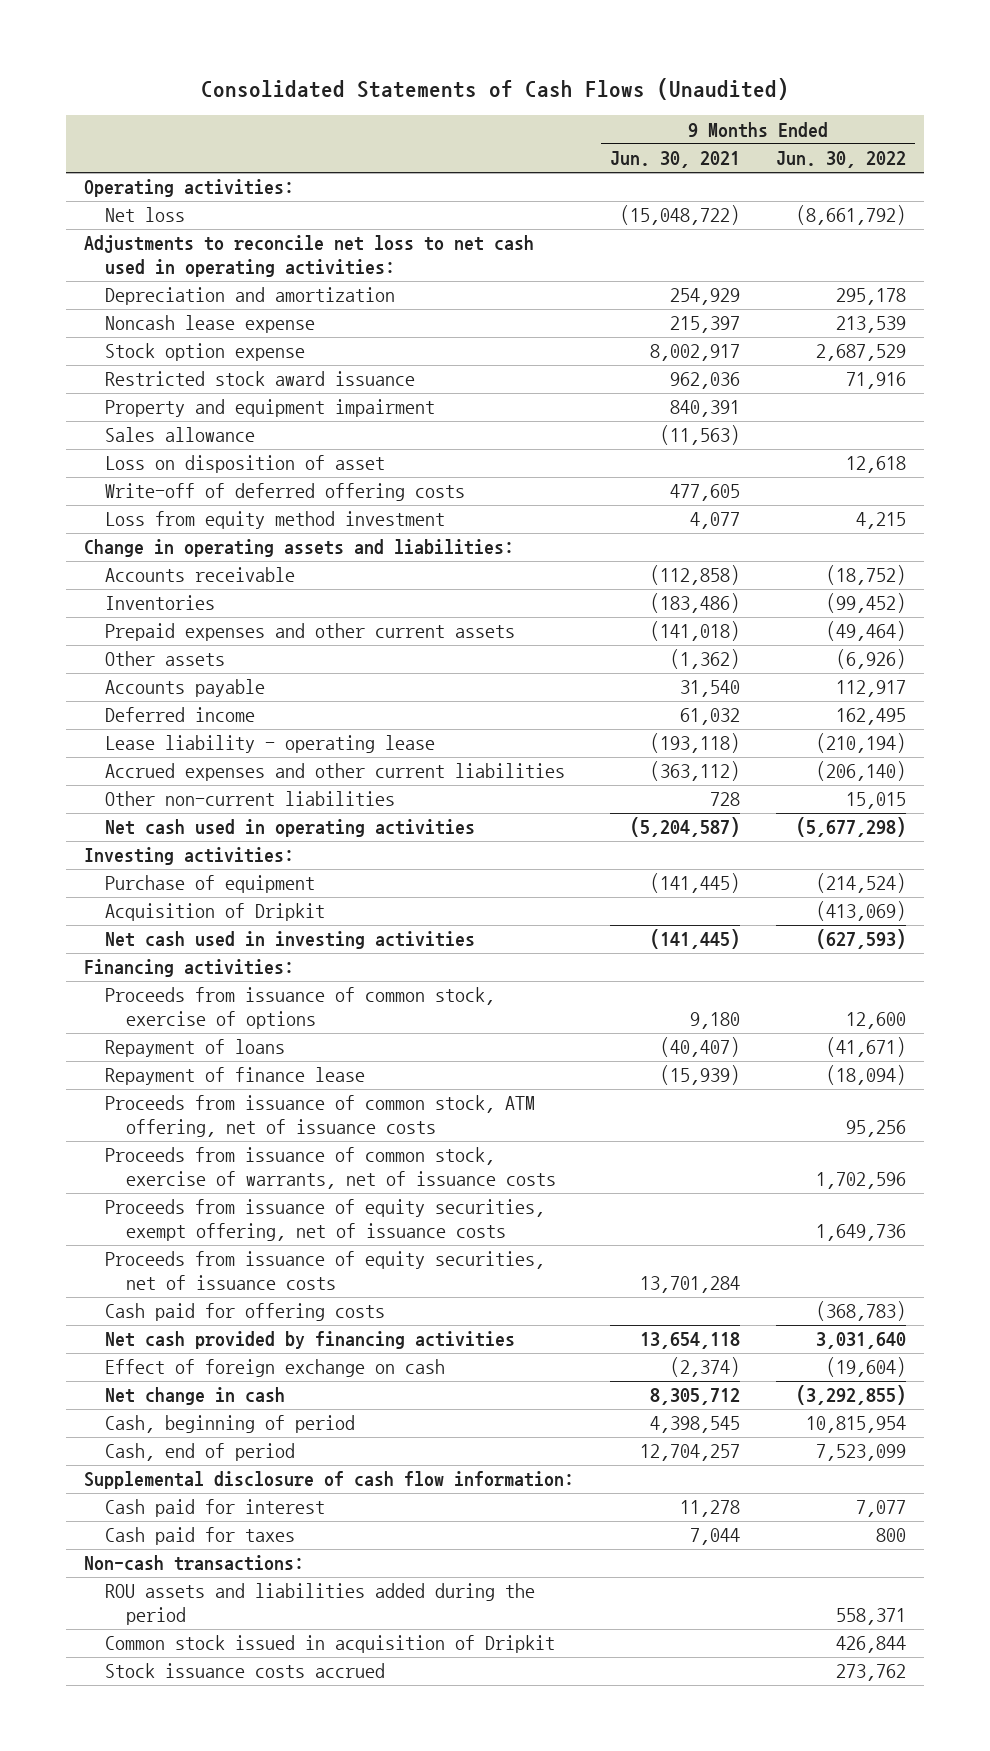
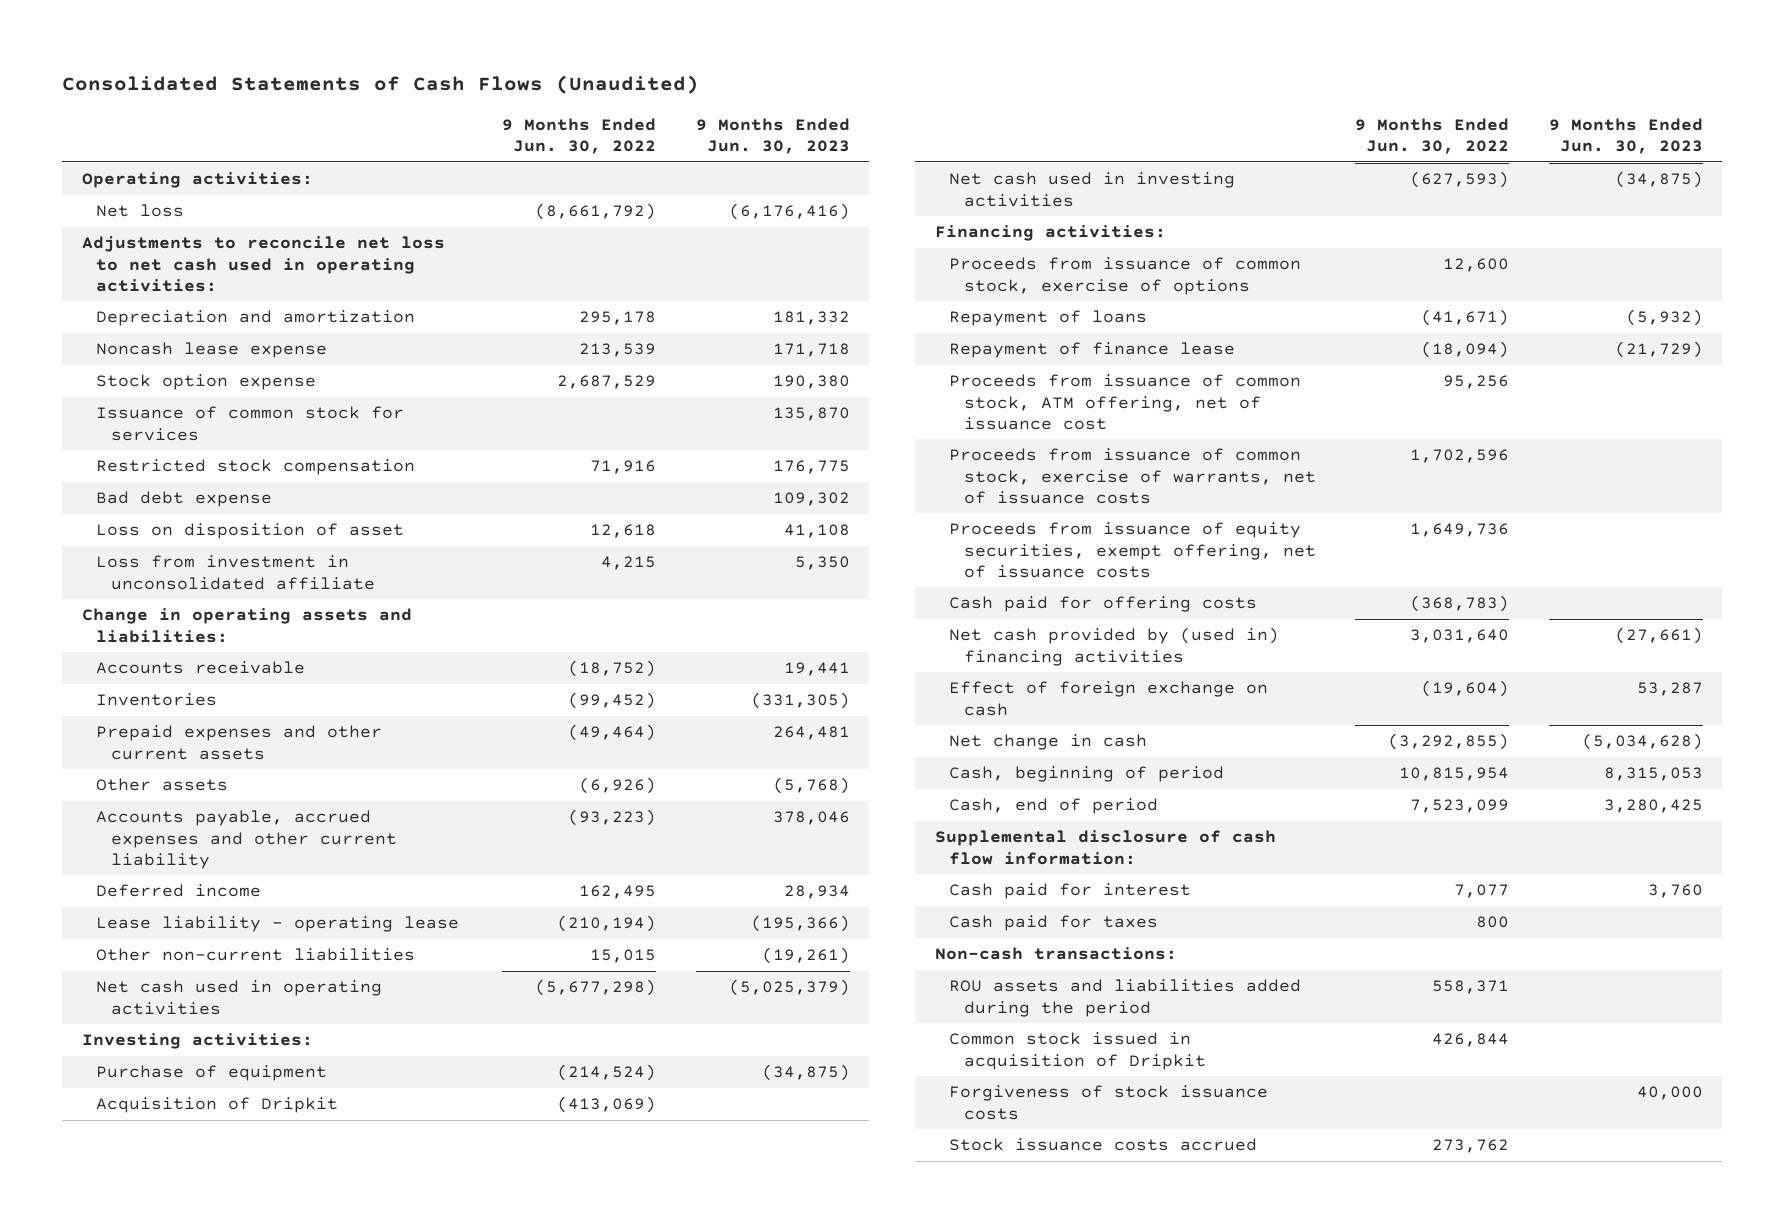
- | 9 Months Ended Jun. 30, 2021 | 9 Months Ended Jun. 30, 2022
+ | 9 Months Ended Jun. 30, 2022 | 9 Months Ended Jun. 30, 2023
- Restricted stock award issuance | 962,036 | 71,916
- Property and equipment impairment | 840,391 |
- Sales allowance | (11,563) |
+ Issuance of common stock for services | | 135,870
+ Restricted stock compensation | 71,916 | 176,775
+ Bad debt expense | | 109,302
- Write-off of deferred offering costs | 477,605 |
- Loss from equity method investment | 4,077 | 4,215
+ Loss from investment in unconsolidated affiliate | 4,215 | 5,350
- Accounts payable | 31,540 | 112,917
+ Accounts payable, accrued expenses and other current liability | (93,223) | 378,046
- Accrued expenses and other current liabilities | (363,112) | (206,140)
- Proceeds from issuance of common stock, ATM offering, net of issuance costs | | 95,256
+ Proceeds from issuance of common stock, ATM offering, net of issuance cost | 95,256 |
- Proceeds from issuance of equity securities, net of issuance costs | 13,701,284 |
- Net cash provided by financing activities | 13,654,118 | 3,031,640
+ Net cash provided by (used in) financing activities | 3,031,640 | (27,661)
+ Forgiveness of stock issuance costs | | 40,000

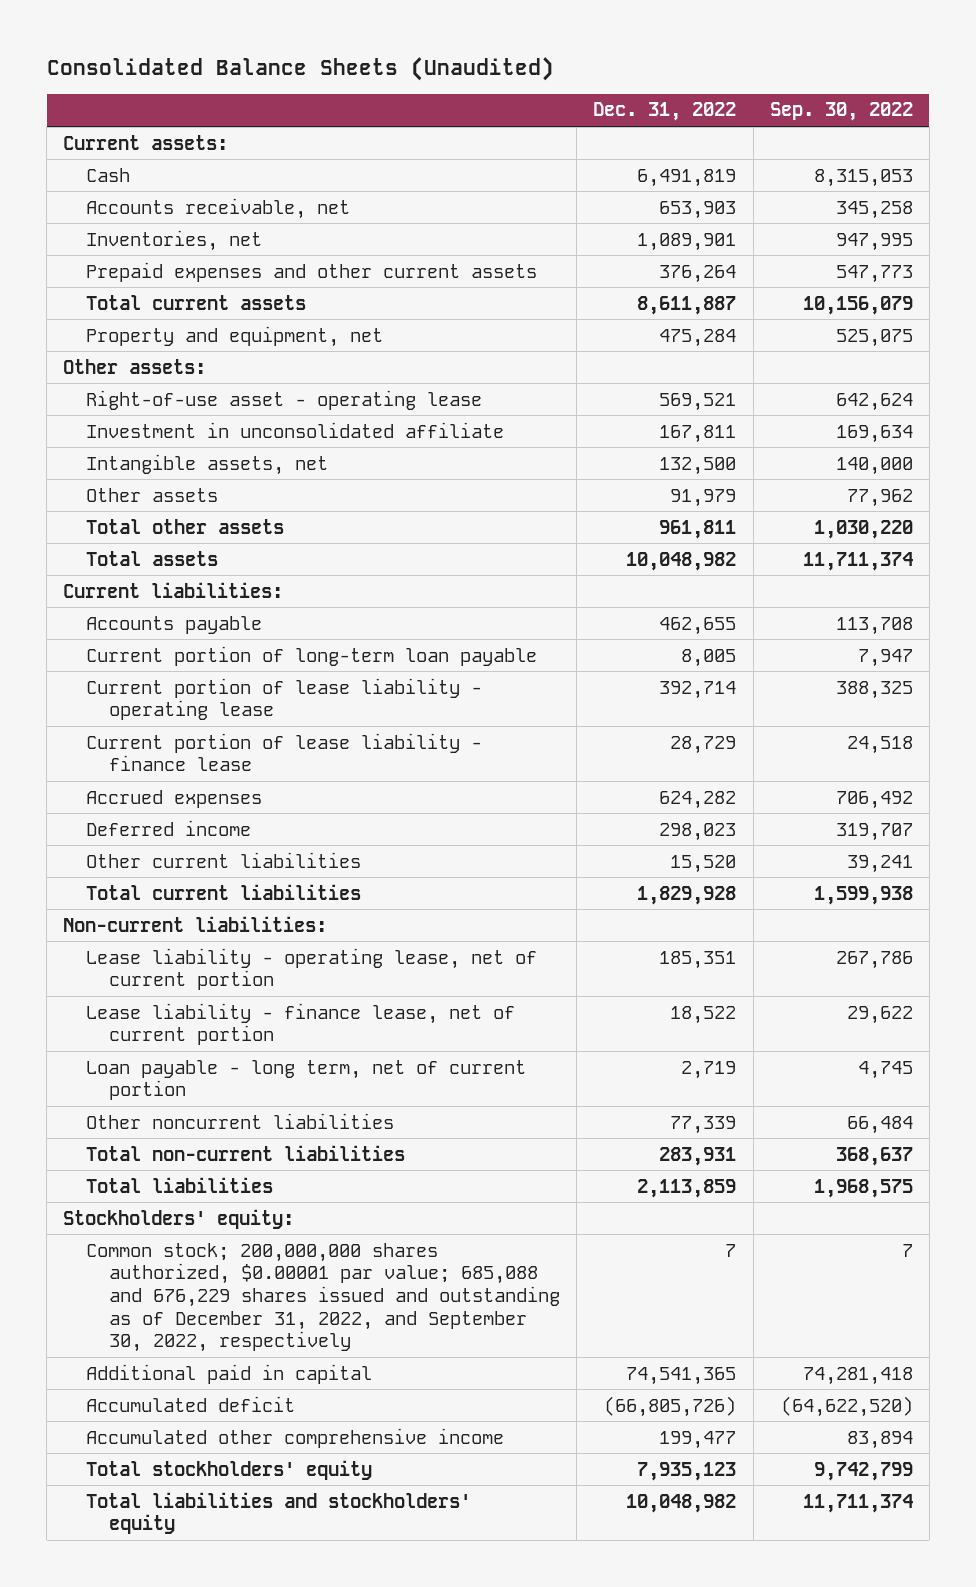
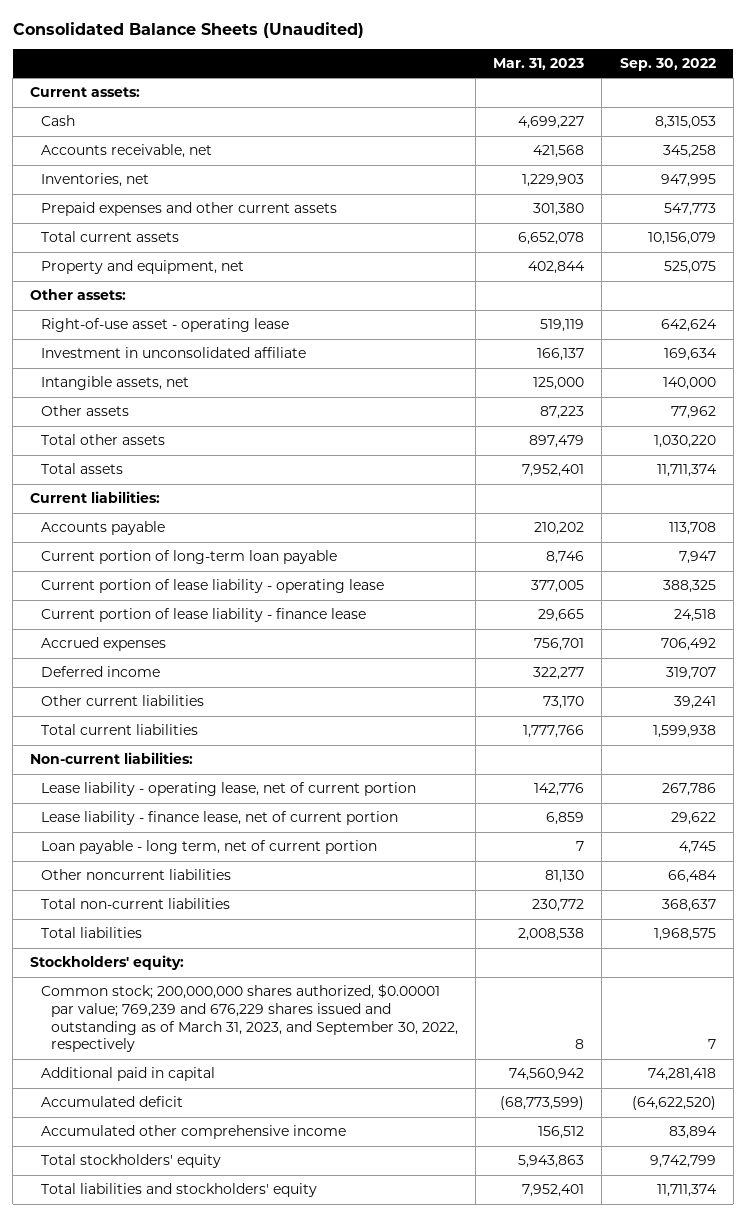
- | Dec. 31, 2022 | Sep. 30, 2022
+ | Mar. 31, 2023 | Sep. 30, 2022
- Common stock; 200,000,000 shares authorized, $0.00001 par value; 685,088 and 676,229 shares issued and outstanding as of December 31, 2022, and September 30, 2022, respectively | 7 | 7
+ Common stock; 200,000,000 shares authorized, $0.00001 par value; 769,239 and 676,229 shares issued and outstanding as of March 31, 2023, and September 30, 2022, respectively | 8 | 7

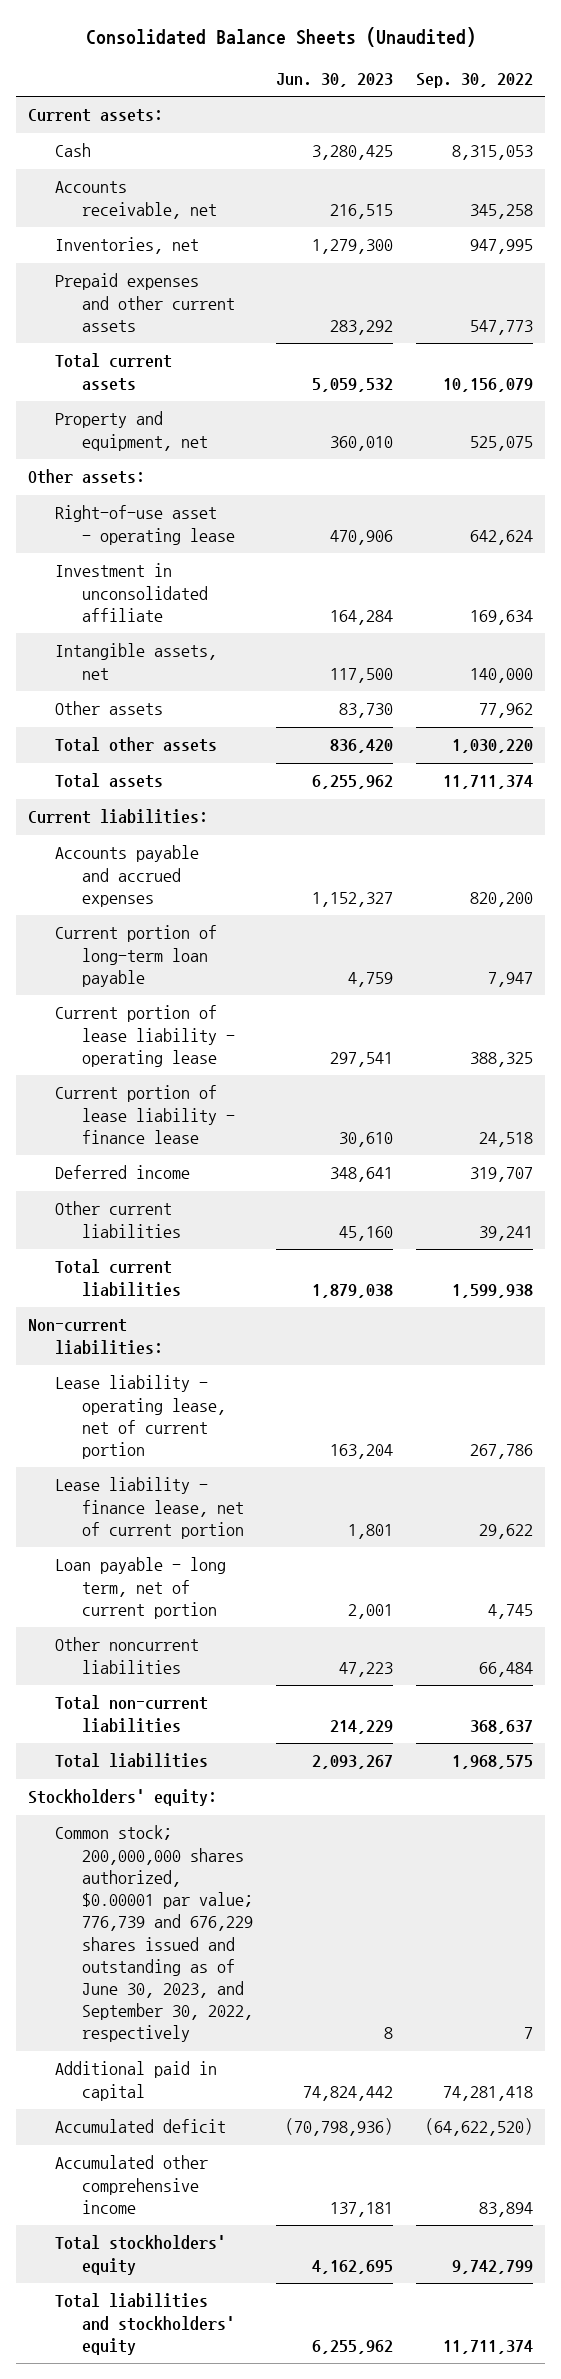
- | Mar. 31, 2023 | Sep. 30, 2022
+ | Jun. 30, 2023 | Sep. 30, 2022
- Accounts payable | 210,202 | 113,708
+ Accounts payable and accrued expenses | 1,152,327 | 820,200
- Accrued expenses | 756,701 | 706,492
- Common stock; 200,000,000 shares authorized, $0.00001 par value; 769,239 and 676,229 shares issued and outstanding as of March 31, 2023, and September 30, 2022, respectively | 8 | 7
+ Common stock; 200,000,000 shares authorized, $0.00001 par value; 776,739 and 676,229 shares issued and outstanding as of June 30, 2023, and September 30, 2022, respectively | 8 | 7

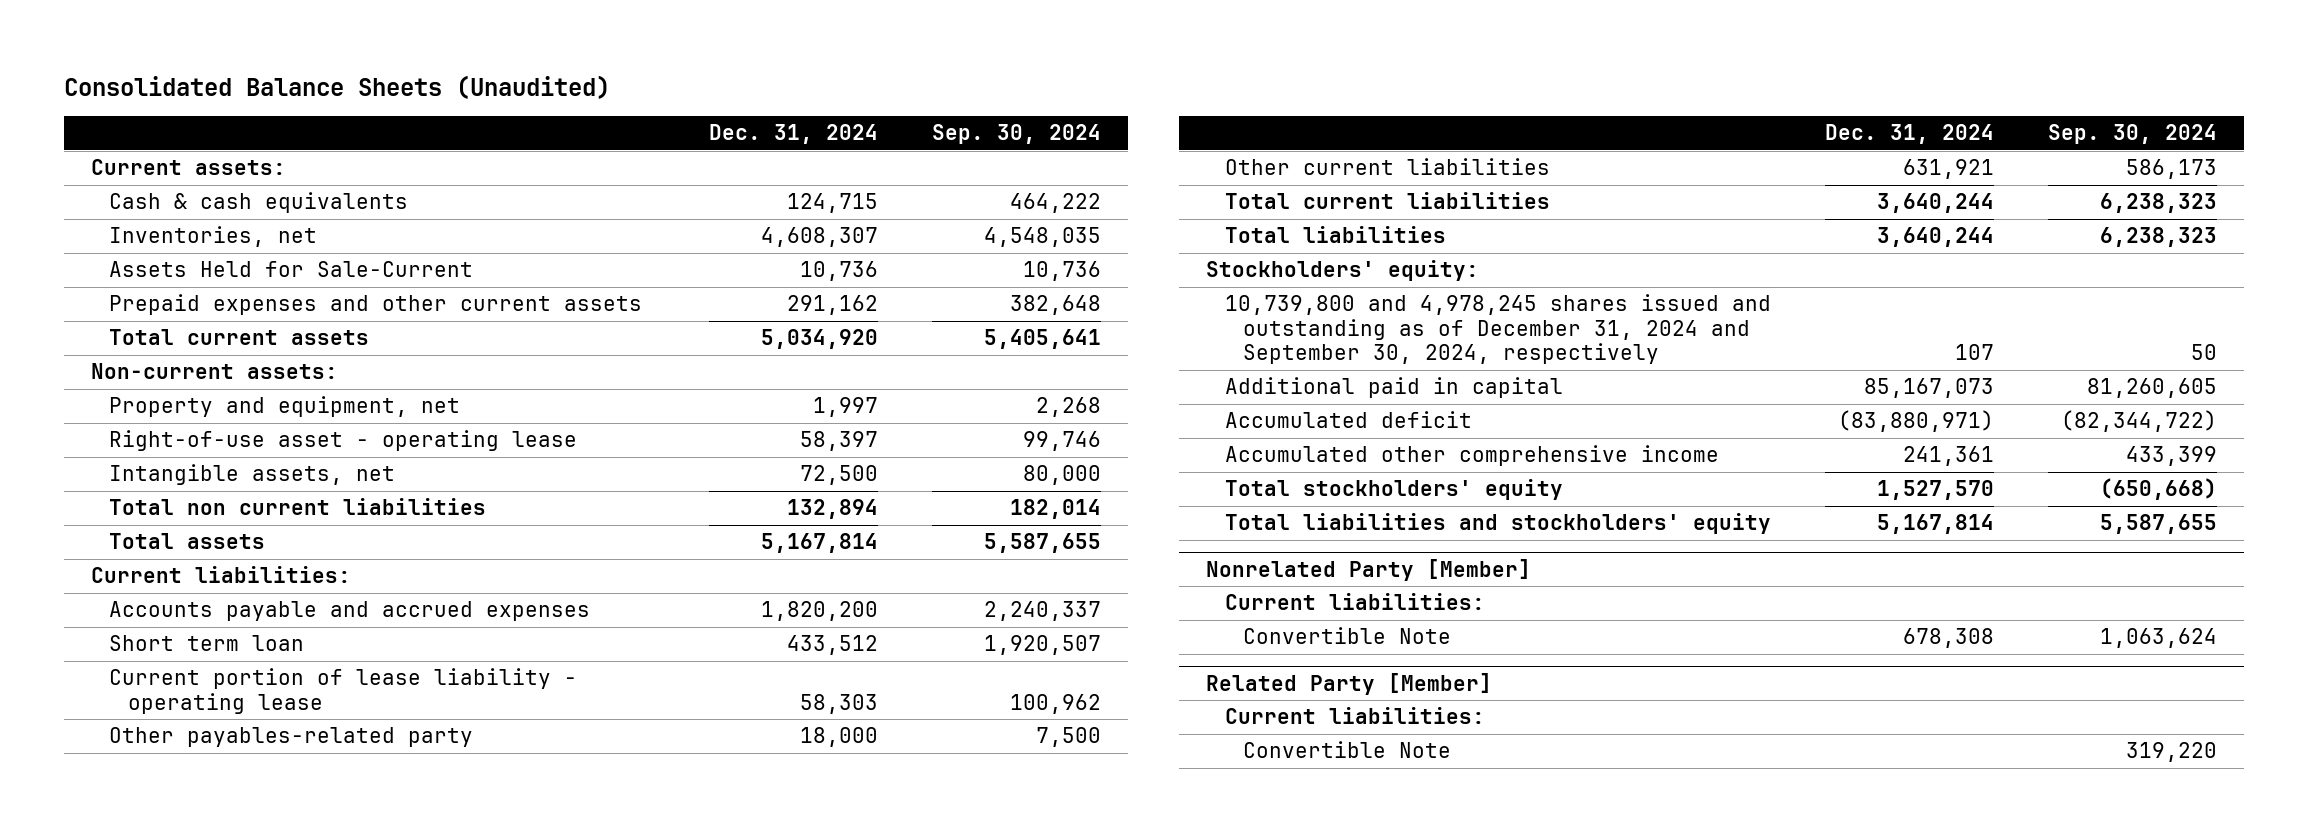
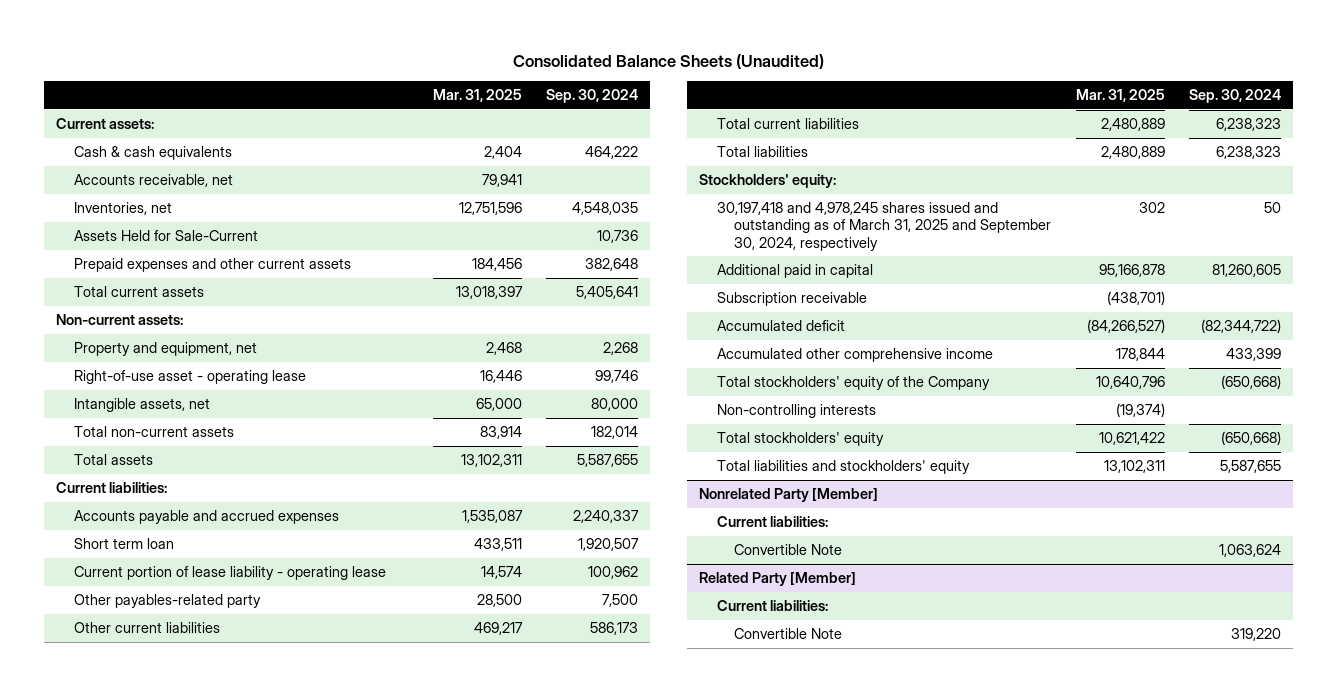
- | Dec. 31, 2024 | Sep. 30, 2024
+ | Mar. 31, 2025 | Sep. 30, 2024
+ Accounts receivable, net | 79,941 |
- Total non current liabilities | 132,894 | 182,014
+ Total non-current assets | 83,914 | 182,014
- 10,739,800 and 4,978,245 shares issued and outstanding as of December 31, 2024 and September 30, 2024, respectively | 107 | 50
+ 30,197,418 and 4,978,245 shares issued and outstanding as of March 31, 2025 and September 30, 2024, respectively | 302 | 50
+ Subscription receivable | (438,701) |
+ Total stockholders' equity of the Company | 10,640,796 | (650,668)
+ Non-controlling interests | (19,374) |

